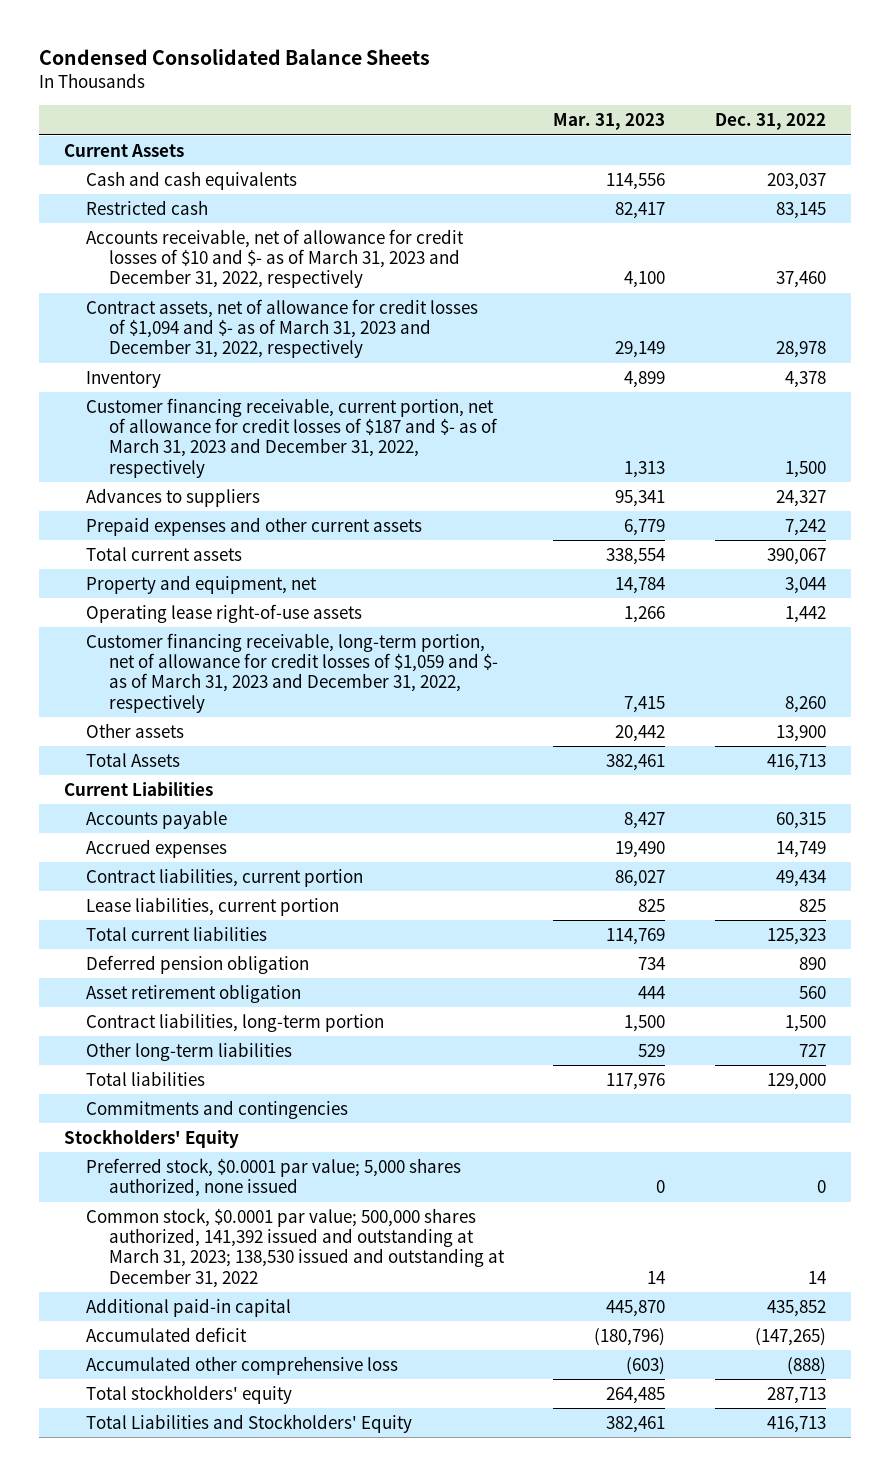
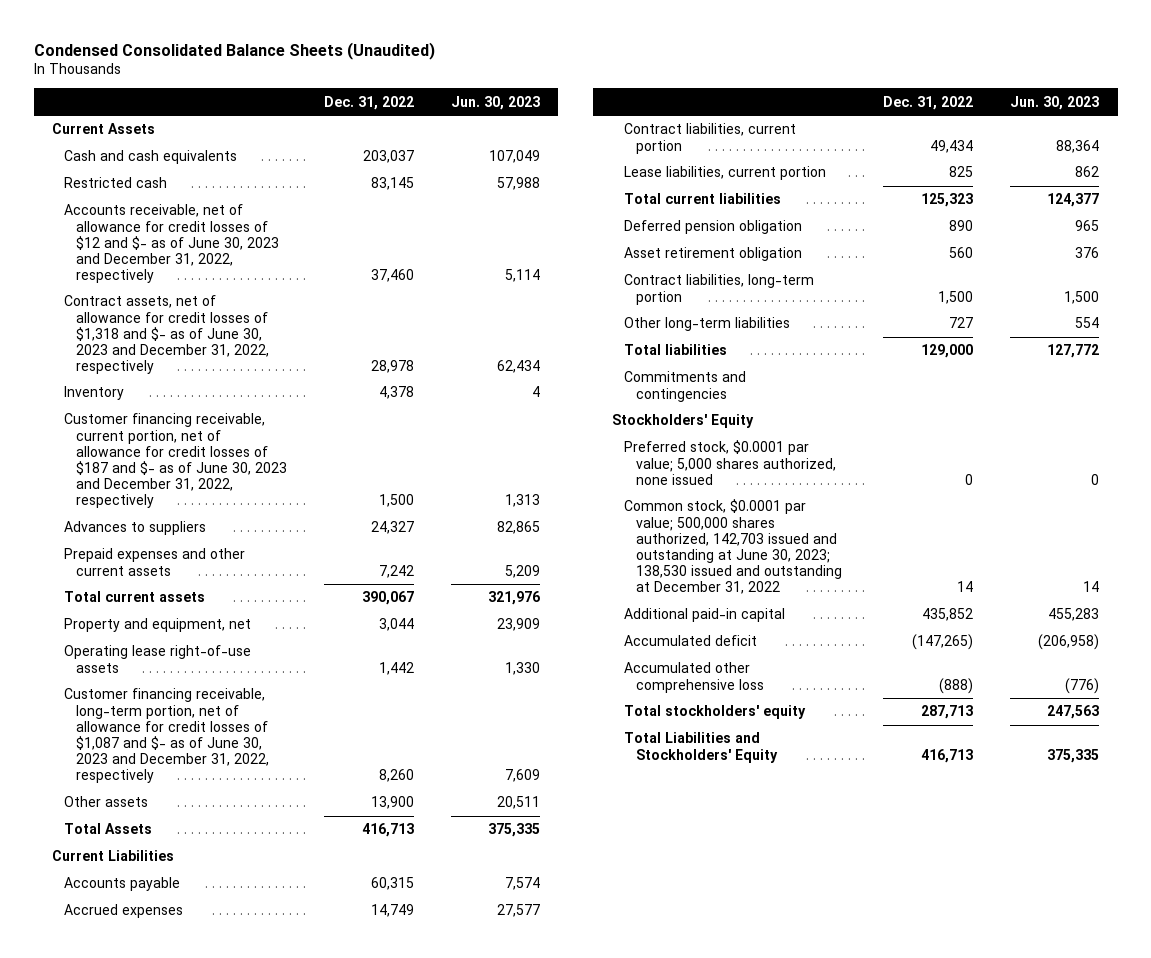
- Condensed Consolidated Balance Sheets
+ Condensed Consolidated Balance Sheets (Unaudited)
- | Mar. 31, 2023 | Dec. 31, 2022
+ | Dec. 31, 2022 | Jun. 30, 2023
- Accounts receivable, net of allowance for credit losses of $10 and $- as of March 31, 2023 and December 31, 2022, respectively | 4,100 | 37,460
- Contract assets, net of allowance for credit losses of $1,094 and $- as of March 31, 2023 and December 31, 2022, respectively | 29,149 | 28,978
+ Accounts receivable, net of allowance for credit losses of $12 and $- as of June 30, 2023 and December 31, 2022, respectively | 37,460 | 5,114
+ Contract assets, net of allowance for credit losses of $1,318 and $- as of June 30, 2023 and December 31, 2022, respectively | 28,978 | 62,434
- Customer financing receivable, current portion, net of allowance for credit losses of $187 and $- as of March 31, 2023 and December 31, 2022, respectively | 1,313 | 1,500
+ Customer financing receivable, current portion, net of allowance for credit losses of $187 and $- as of June 30, 2023 and December 31, 2022, respectively | 1,500 | 1,313
- Customer financing receivable, long-term portion, net of allowance for credit losses of $1,059 and $- as of March 31, 2023 and December 31, 2022, respectively | 7,415 | 8,260
+ Customer financing receivable, long-term portion, net of allowance for credit losses of $1,087 and $- as of June 30, 2023 and December 31, 2022, respectively | 8,260 | 7,609
- Common stock, $0.0001 par value; 500,000 shares authorized, 141,392 issued and outstanding at March 31, 2023; 138,530 issued and outstanding at December 31, 2022 | 14 | 14
+ Common stock, $0.0001 par value; 500,000 shares authorized, 142,703 issued and outstanding at June 30, 2023; 138,530 issued and outstanding at December 31, 2022 | 14 | 14

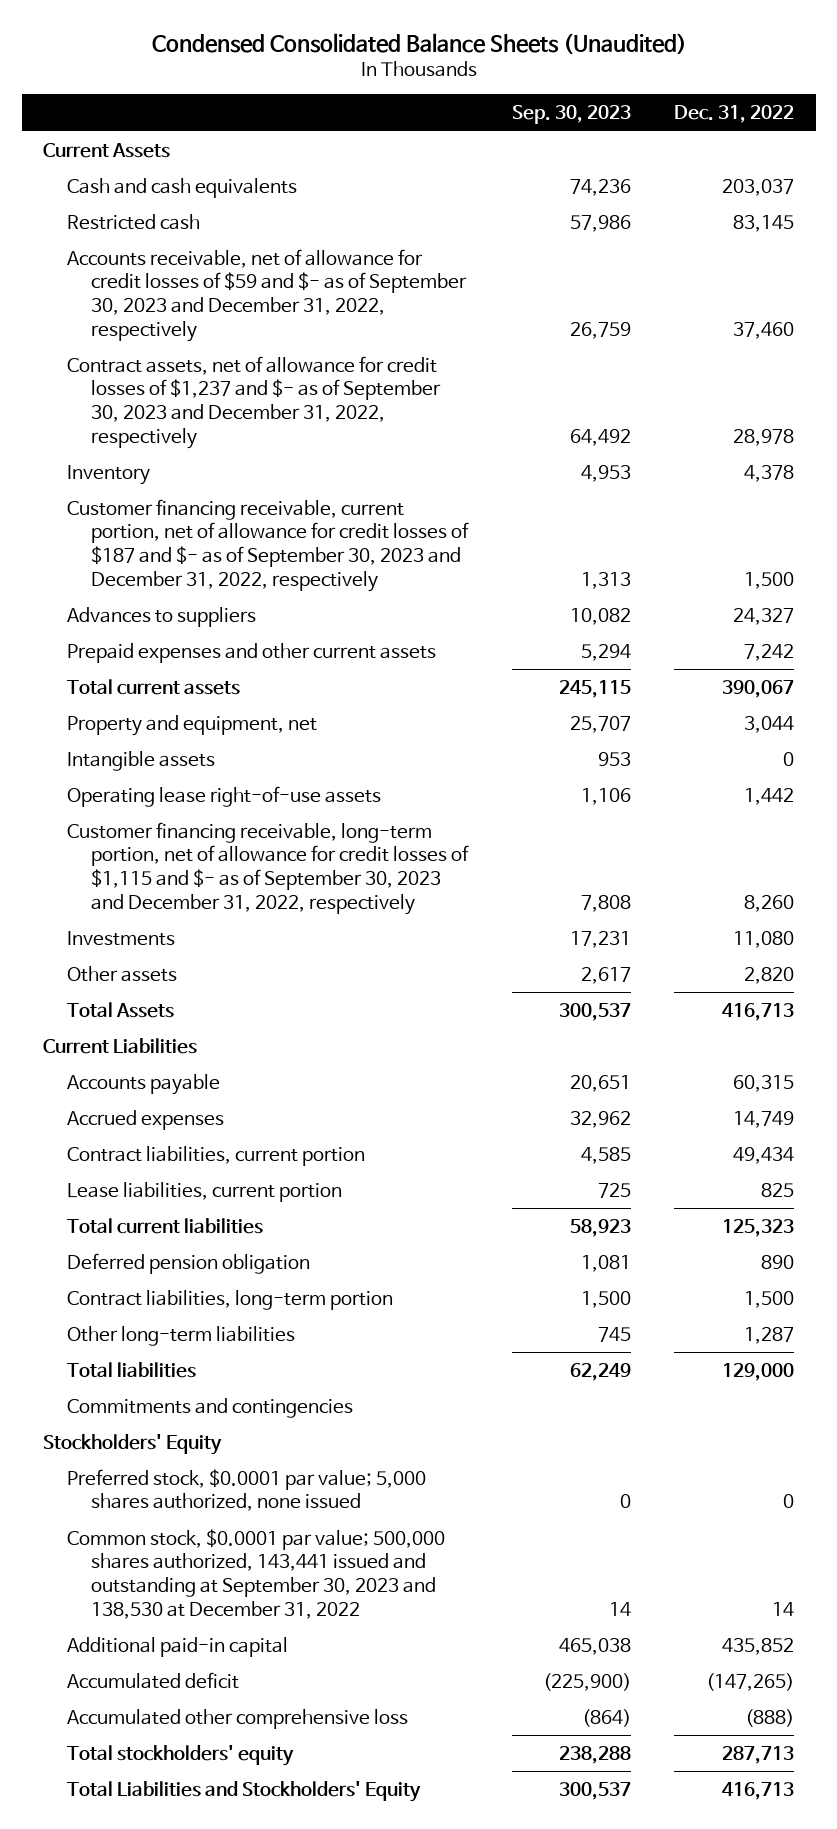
- | Dec. 31, 2022 | Jun. 30, 2023
+ | Sep. 30, 2023 | Dec. 31, 2022
- Accounts receivable, net of allowance for credit losses of $12 and $- as of June 30, 2023 and December 31, 2022, respectively | 37,460 | 5,114
- Contract assets, net of allowance for credit losses of $1,318 and $- as of June 30, 2023 and December 31, 2022, respectively | 28,978 | 62,434
+ Accounts receivable, net of allowance for credit losses of $59 and $- as of September 30, 2023 and December 31, 2022, respectively | 26,759 | 37,460
+ Contract assets, net of allowance for credit losses of $1,237 and $- as of September 30, 2023 and December 31, 2022, respectively | 64,492 | 28,978
- Customer financing receivable, current portion, net of allowance for credit losses of $187 and $- as of June 30, 2023 and December 31, 2022, respectively | 1,500 | 1,313
+ Customer financing receivable, current portion, net of allowance for credit losses of $187 and $- as of September 30, 2023 and December 31, 2022, respectively | 1,313 | 1,500
+ Intangible assets | 953 | 0
- Customer financing receivable, long-term portion, net of allowance for credit losses of $1,087 and $- as of June 30, 2023 and December 31, 2022, respectively | 8,260 | 7,609
- Other assets | 13,900 | 20,511
+ Customer financing receivable, long-term portion, net of allowance for credit losses of $1,115 and $- as of September 30, 2023 and December 31, 2022, respectively | 7,808 | 8,260
+ Investments | 17,231 | 11,080
+ Other assets | 2,617 | 2,820
- Asset retirement obligation | 560 | 376
- Other long-term liabilities | 727 | 554
+ Other long-term liabilities | 745 | 1,287
- Common stock, $0.0001 par value; 500,000 shares authorized, 142,703 issued and outstanding at June 30, 2023; 138,530 issued and outstanding at December 31, 2022 | 14 | 14
+ Common stock, $0.0001 par value; 500,000 shares authorized, 143,441 issued and outstanding at September 30, 2023 and 138,530 at December 31, 2022 | 14 | 14

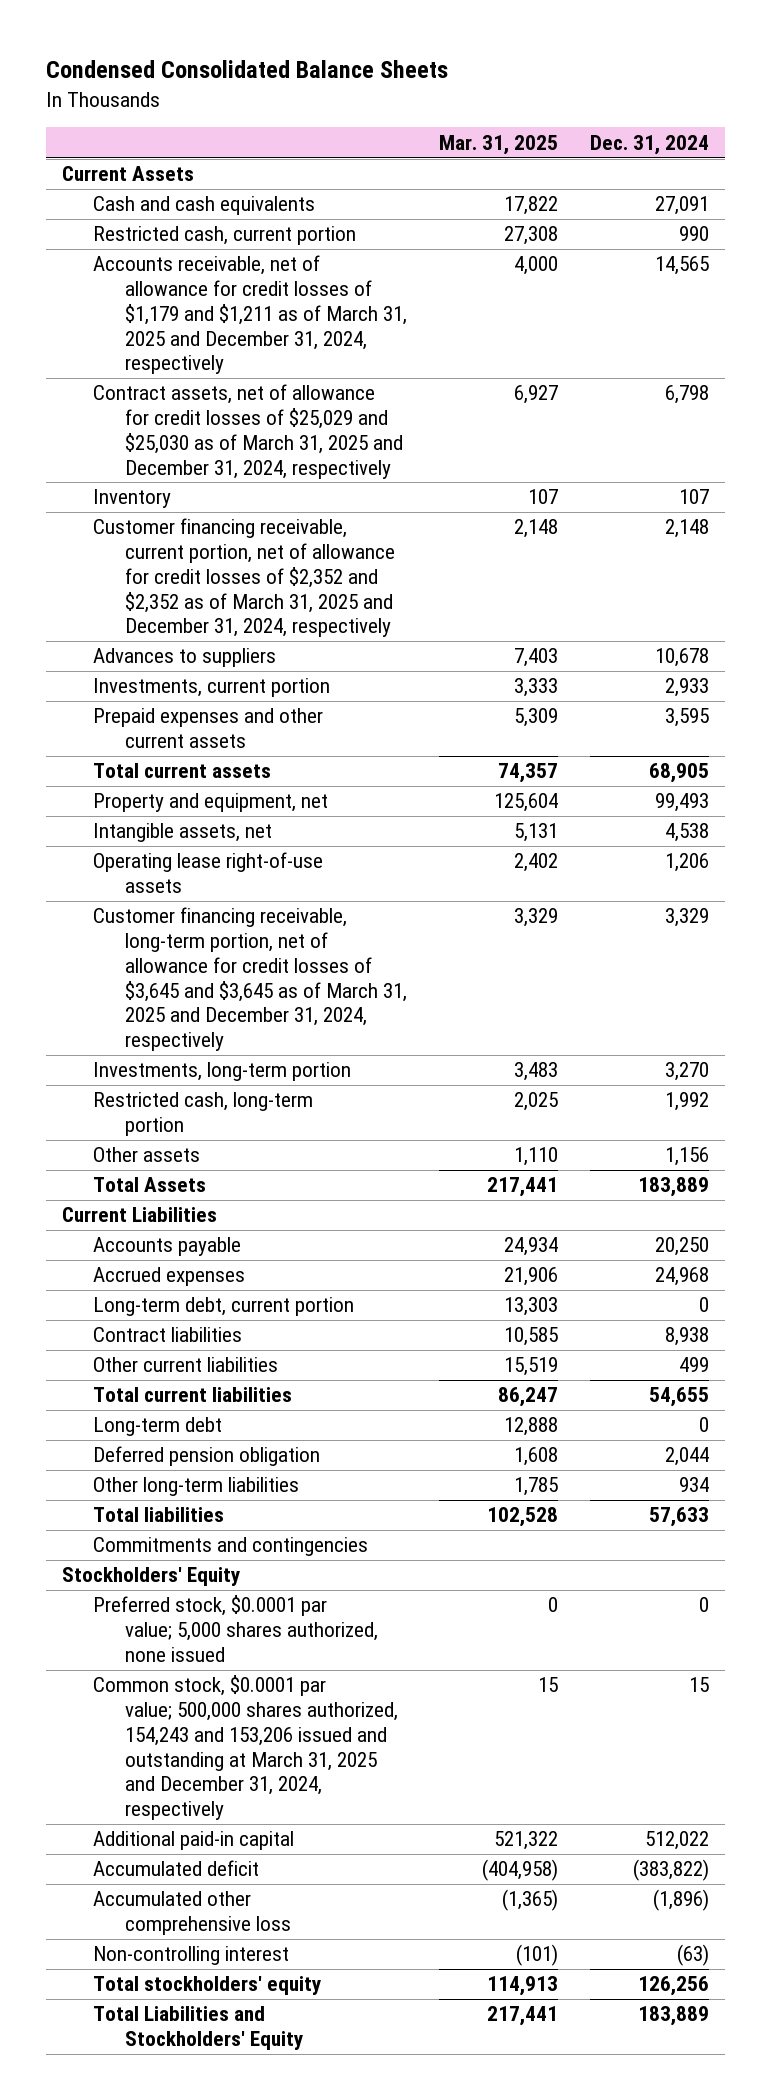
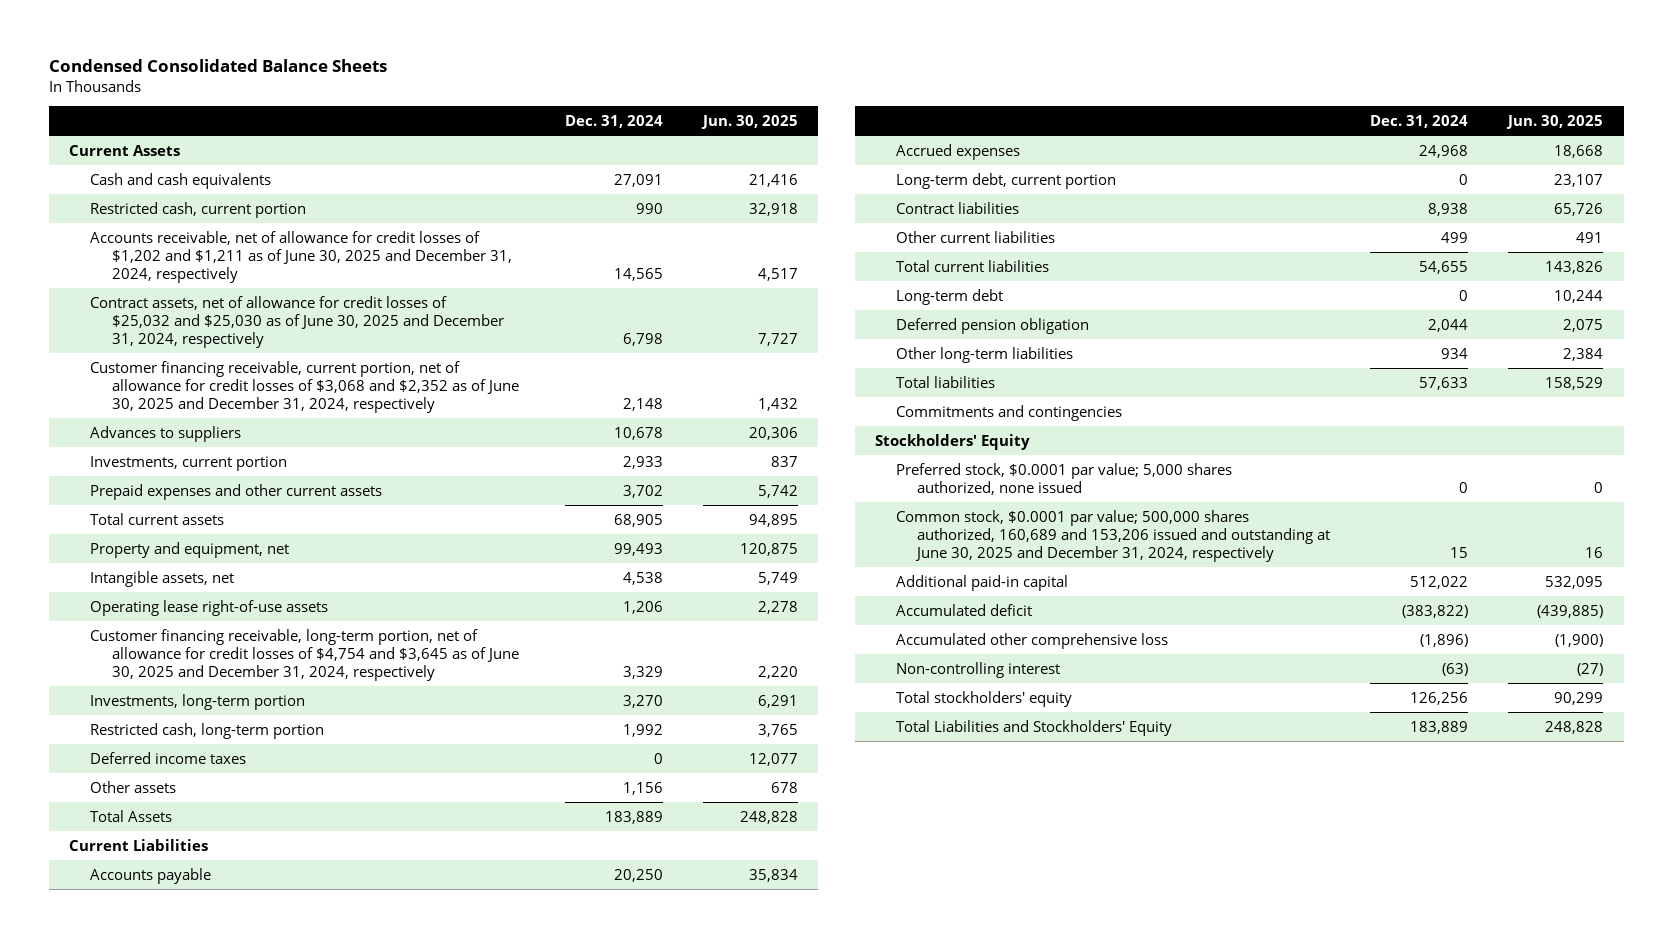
- | Mar. 31, 2025 | Dec. 31, 2024
+ | Dec. 31, 2024 | Jun. 30, 2025
- Accounts receivable, net of allowance for credit losses of $1,179 and $1,211 as of March 31, 2025 and December 31, 2024, respectively | 4,000 | 14,565
- Contract assets, net of allowance for credit losses of $25,029 and $25,030 as of March 31, 2025 and December 31, 2024, respectively | 6,927 | 6,798
- Inventory | 107 | 107
- Customer financing receivable, current portion, net of allowance for credit losses of $2,352 and $2,352 as of March 31, 2025 and December 31, 2024, respectively | 2,148 | 2,148
+ Accounts receivable, net of allowance for credit losses of $1,202 and $1,211 as of June 30, 2025 and December 31, 2024, respectively | 14,565 | 4,517
+ Contract assets, net of allowance for credit losses of $25,032 and $25,030 as of June 30, 2025 and December 31, 2024, respectively | 6,798 | 7,727
+ Customer financing receivable, current portion, net of allowance for credit losses of $3,068 and $2,352 as of June 30, 2025 and December 31, 2024, respectively | 2,148 | 1,432
- Prepaid expenses and other current assets | 5,309 | 3,595
+ Prepaid expenses and other current assets | 3,702 | 5,742
- Customer financing receivable, long-term portion, net of allowance for credit losses of $3,645 and $3,645 as of March 31, 2025 and December 31, 2024, respectively | 3,329 | 3,329
+ Customer financing receivable, long-term portion, net of allowance for credit losses of $4,754 and $3,645 as of June 30, 2025 and December 31, 2024, respectively | 3,329 | 2,220
+ Deferred income taxes | 0 | 12,077
- Common stock, $0.0001 par value; 500,000 shares authorized, 154,243 and 153,206 issued and outstanding at March 31, 2025 and December 31, 2024, respectively | 15 | 15
+ Common stock, $0.0001 par value; 500,000 shares authorized, 160,689 and 153,206 issued and outstanding at June 30, 2025 and December 31, 2024, respectively | 15 | 16

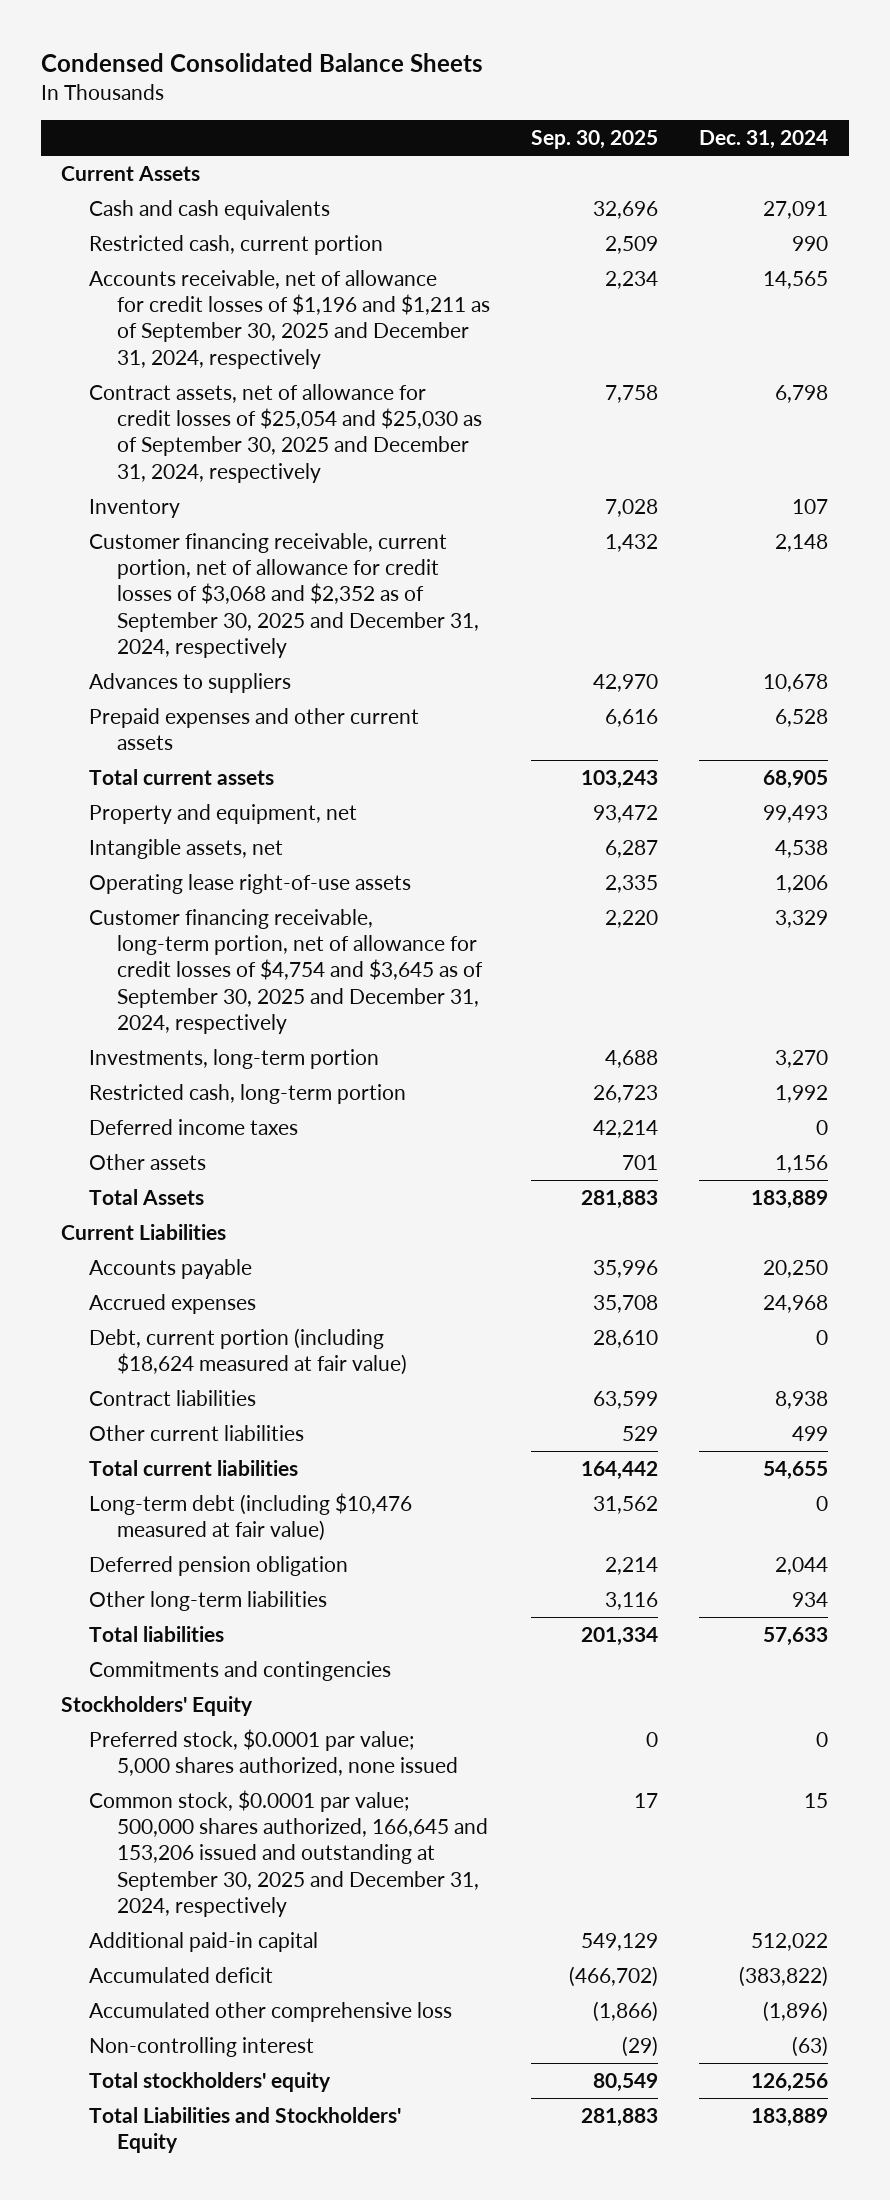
- | Dec. 31, 2024 | Jun. 30, 2025
+ | Sep. 30, 2025 | Dec. 31, 2024
- Accounts receivable, net of allowance for credit losses of $1,202 and $1,211 as of June 30, 2025 and December 31, 2024, respectively | 14,565 | 4,517
- Contract assets, net of allowance for credit losses of $25,032 and $25,030 as of June 30, 2025 and December 31, 2024, respectively | 6,798 | 7,727
- Customer financing receivable, current portion, net of allowance for credit losses of $3,068 and $2,352 as of June 30, 2025 and December 31, 2024, respectively | 2,148 | 1,432
+ Accounts receivable, net of allowance for credit losses of $1,196 and $1,211 as of September 30, 2025 and December 31, 2024, respectively | 2,234 | 14,565
+ Contract assets, net of allowance for credit losses of $25,054 and $25,030 as of September 30, 2025 and December 31, 2024, respectively | 7,758 | 6,798
+ Inventory | 7,028 | 107
+ Customer financing receivable, current portion, net of allowance for credit losses of $3,068 and $2,352 as of September 30, 2025 and December 31, 2024, respectively | 1,432 | 2,148
- Investments, current portion | 2,933 | 837
- Prepaid expenses and other current assets | 3,702 | 5,742
+ Prepaid expenses and other current assets | 6,616 | 6,528
- Customer financing receivable, long-term portion, net of allowance for credit losses of $4,754 and $3,645 as of June 30, 2025 and December 31, 2024, respectively | 3,329 | 2,220
+ Customer financing receivable, long-term portion, net of allowance for credit losses of $4,754 and $3,645 as of September 30, 2025 and December 31, 2024, respectively | 2,220 | 3,329
- Long-term debt, current portion | 0 | 23,107
+ Debt, current portion (including $18,624 measured at fair value) | 28,610 | 0
- Long-term debt | 0 | 10,244
+ Long-term debt (including $10,476 measured at fair value) | 31,562 | 0
- Common stock, $0.0001 par value; 500,000 shares authorized, 160,689 and 153,206 issued and outstanding at June 30, 2025 and December 31, 2024, respectively | 15 | 16
+ Common stock, $0.0001 par value; 500,000 shares authorized, 166,645 and 153,206 issued and outstanding at September 30, 2025 and December 31, 2024, respectively | 17 | 15

